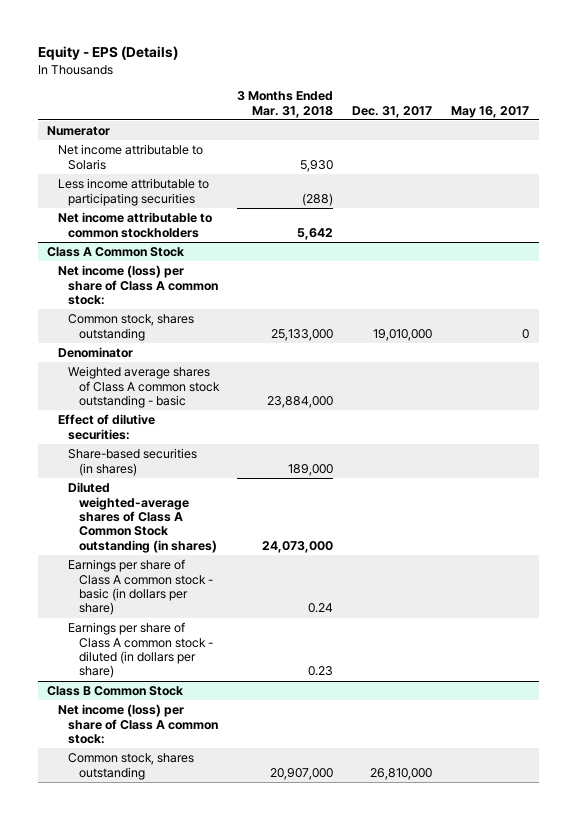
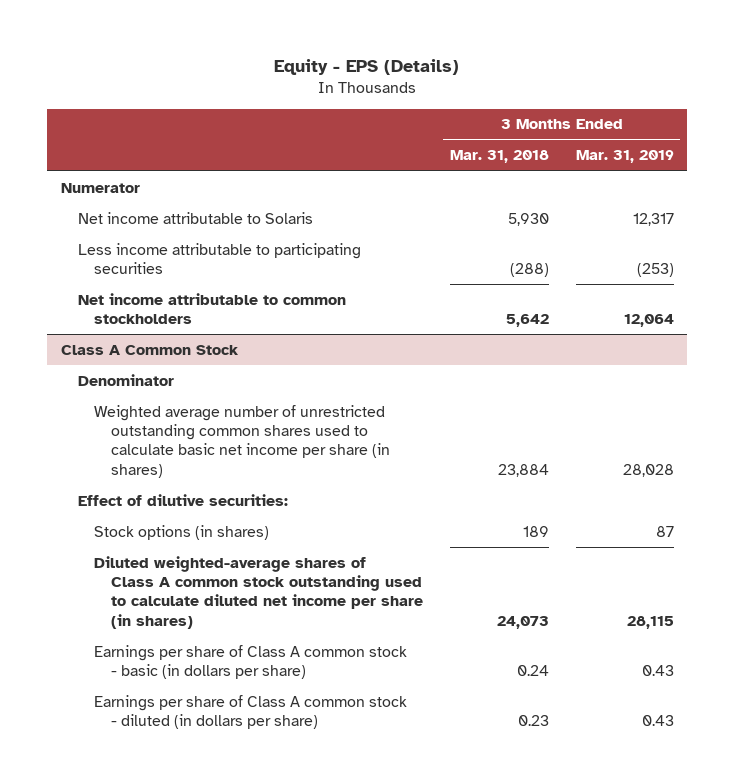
- | 3 Months Ended Mar. 31, 2018 | Dec. 31, 2017 | May 16, 2017
+ | 3 Months Ended Mar. 31, 2018 | 3 Months Ended Mar. 31, 2019
@ Class A Common Stock
- Net income (loss) per share of Class A common stock:
- Common stock, shares outstanding | 25,133,000 | 19,010,000 | 0
- Weighted average shares of Class A common stock outstanding - basic | 23,884,000 | |
+ Weighted average number of unrestricted outstanding common shares used to calculate basic net income per share (in shares) | 23,884 | 28,028
- Share-based securities (in shares) | 189,000 | |
- Diluted weighted-average shares of Class A Common Stock outstanding (in shares) | 24,073,000 | |
+ Stock options (in shares) | 189 | 87
+ Diluted weighted-average shares of Class A common stock outstanding used to calculate diluted net income per share (in shares) | 24,073 | 28,115
- Class B Common Stock
- Net income (loss) per share of Class A common stock:
- Common stock, shares outstanding | 20,907,000 | 26,810,000 |

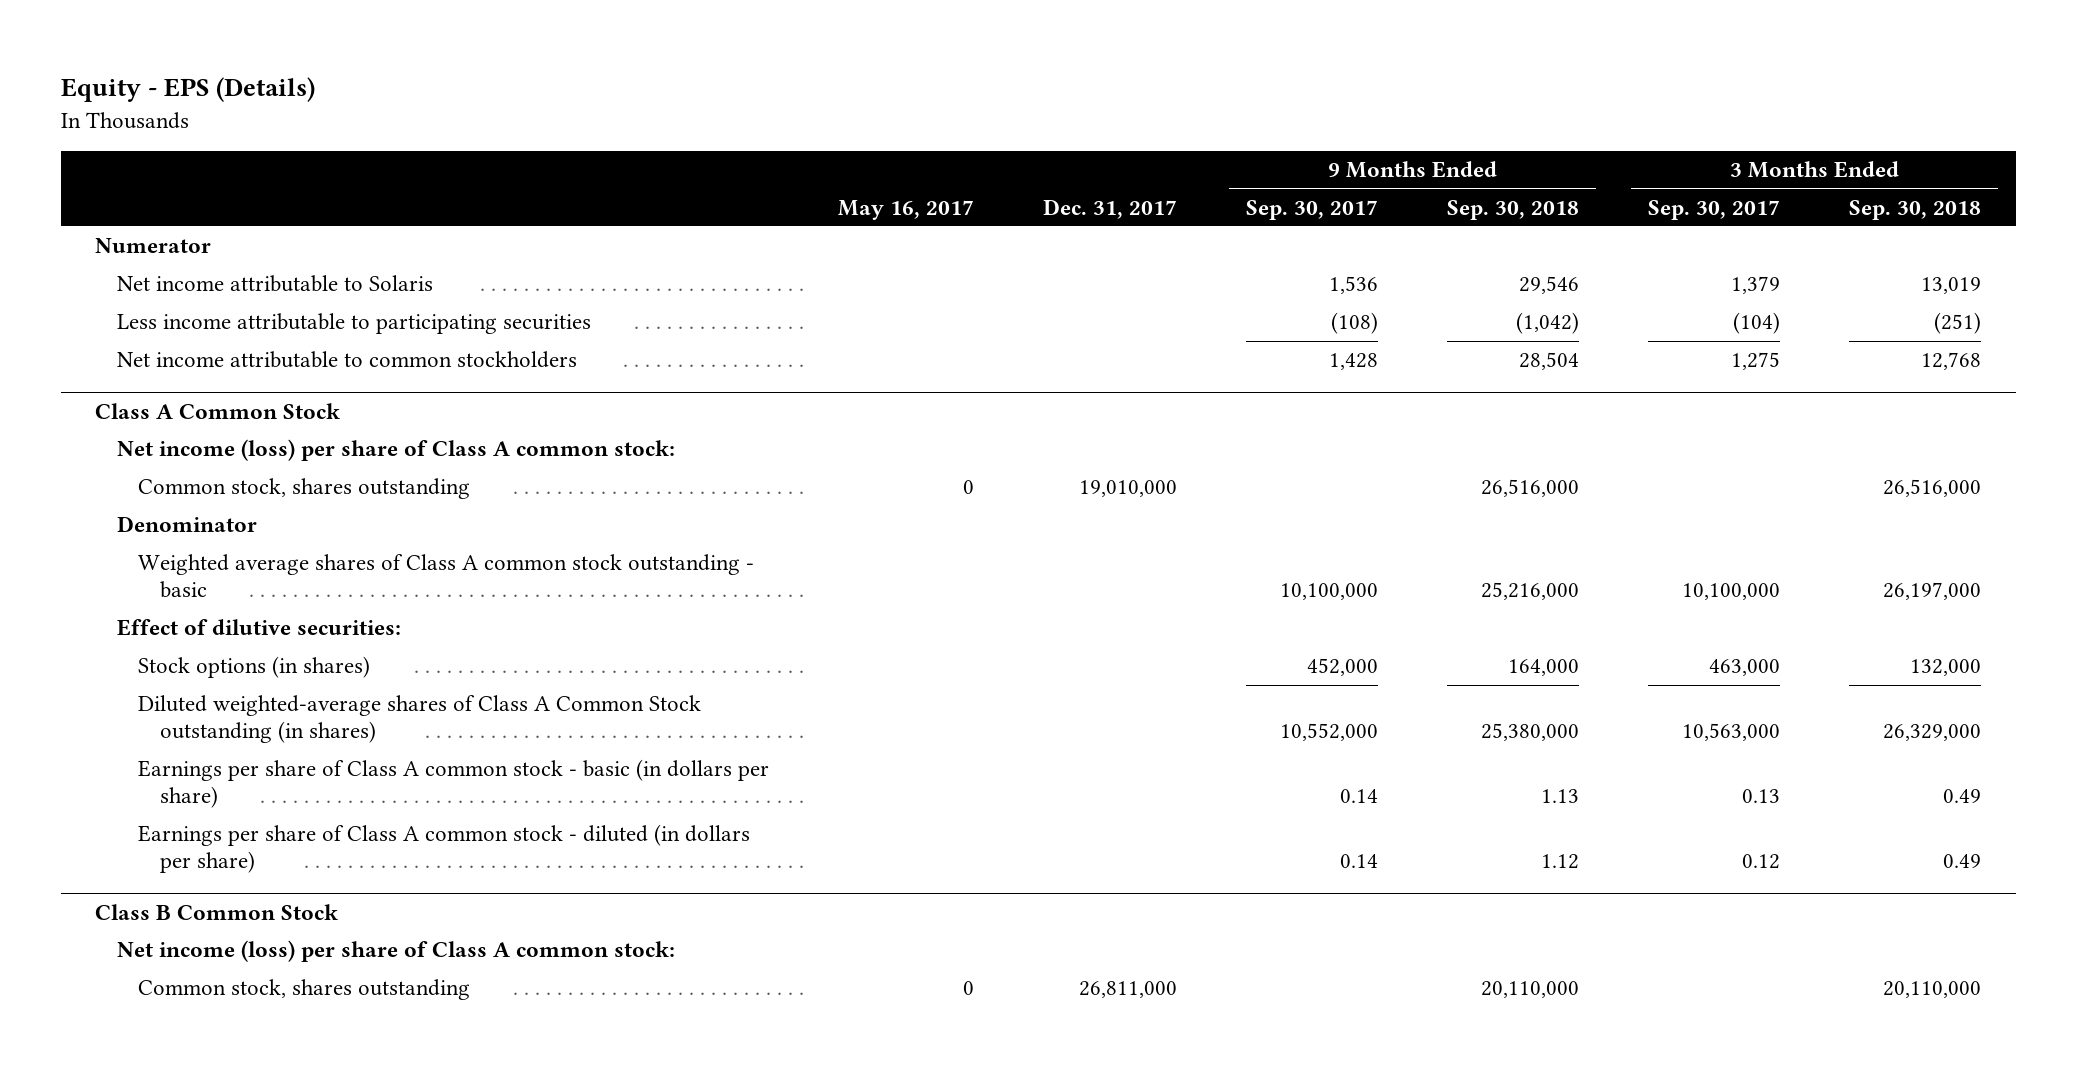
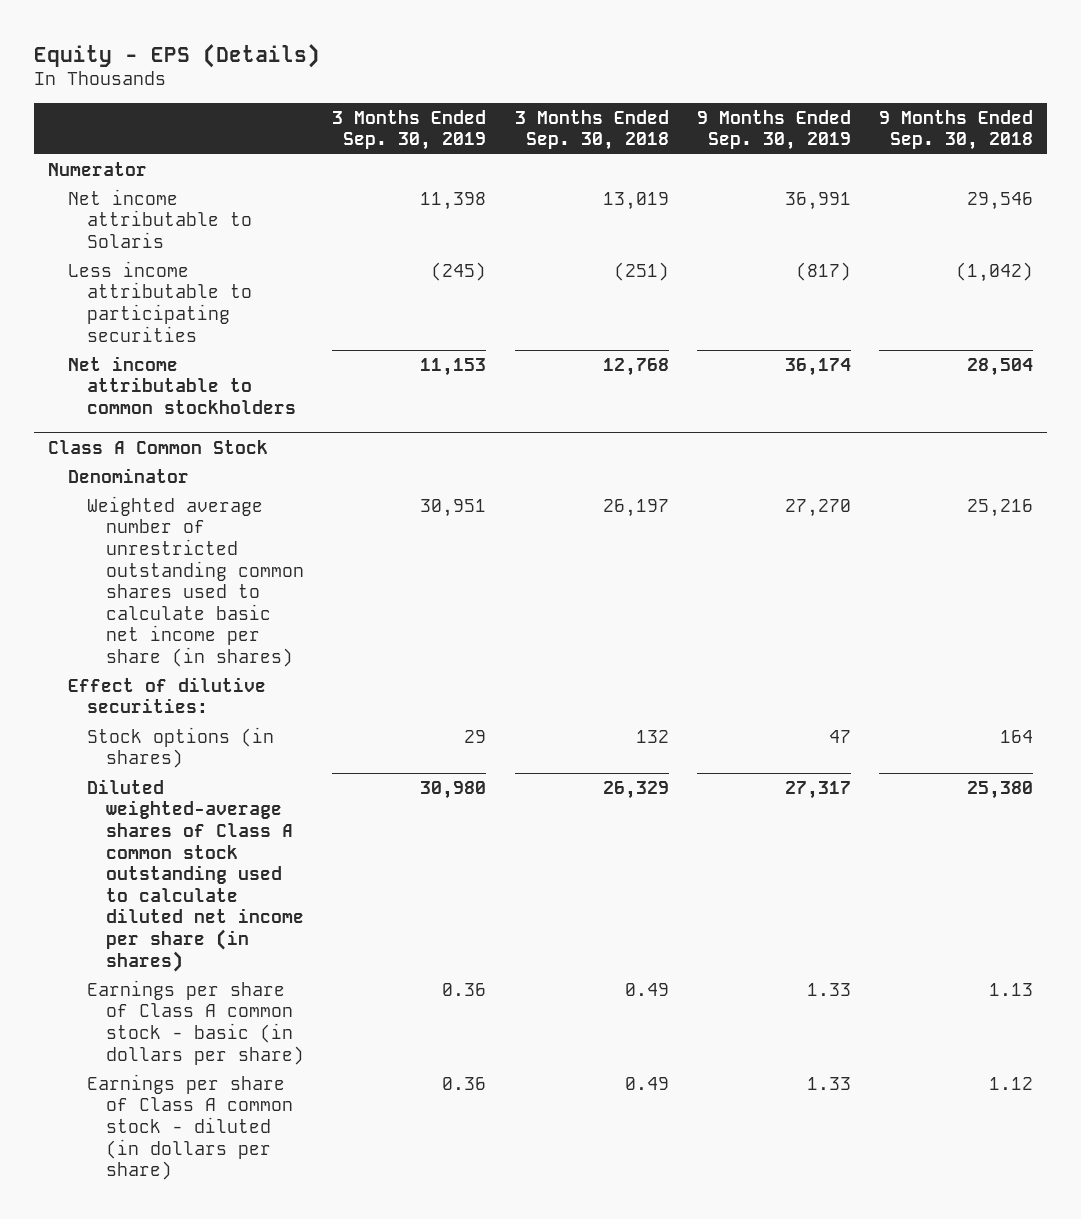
- | May 16, 2017 | Dec. 31, 2017 | 9 Months Ended Sep. 30, 2017 | 9 Months Ended Sep. 30, 2018 | 3 Months Ended Sep. 30, 2017 | 3 Months Ended Sep. 30, 2018
+ | 3 Months Ended Sep. 30, 2019 | 3 Months Ended Sep. 30, 2018 | 9 Months Ended Sep. 30, 2019 | 9 Months Ended Sep. 30, 2018
@ Class A Common Stock
- Net income (loss) per share of Class A common stock:
- Common stock, shares outstanding | 0 | 19,010,000 | | 26,516,000 | | 26,516,000
- Weighted average shares of Class A common stock outstanding - basic | | | 10,100,000 | 25,216,000 | 10,100,000 | 26,197,000
+ Weighted average number of unrestricted outstanding common shares used to calculate basic net income per share (in shares) | 30,951 | 26,197 | 27,270 | 25,216
- Stock options (in shares) | | | 452,000 | 164,000 | 463,000 | 132,000
- Diluted weighted-average shares of Class A Common Stock outstanding (in shares) | | | 10,552,000 | 25,380,000 | 10,563,000 | 26,329,000
+ Stock options (in shares) | 29 | 132 | 47 | 164
+ Diluted weighted-average shares of Class A common stock outstanding used to calculate diluted net income per share (in shares) | 30,980 | 26,329 | 27,317 | 25,380
- Class B Common Stock
- Net income (loss) per share of Class A common stock:
- Common stock, shares outstanding | 0 | 26,811,000 | | 20,110,000 | | 20,110,000

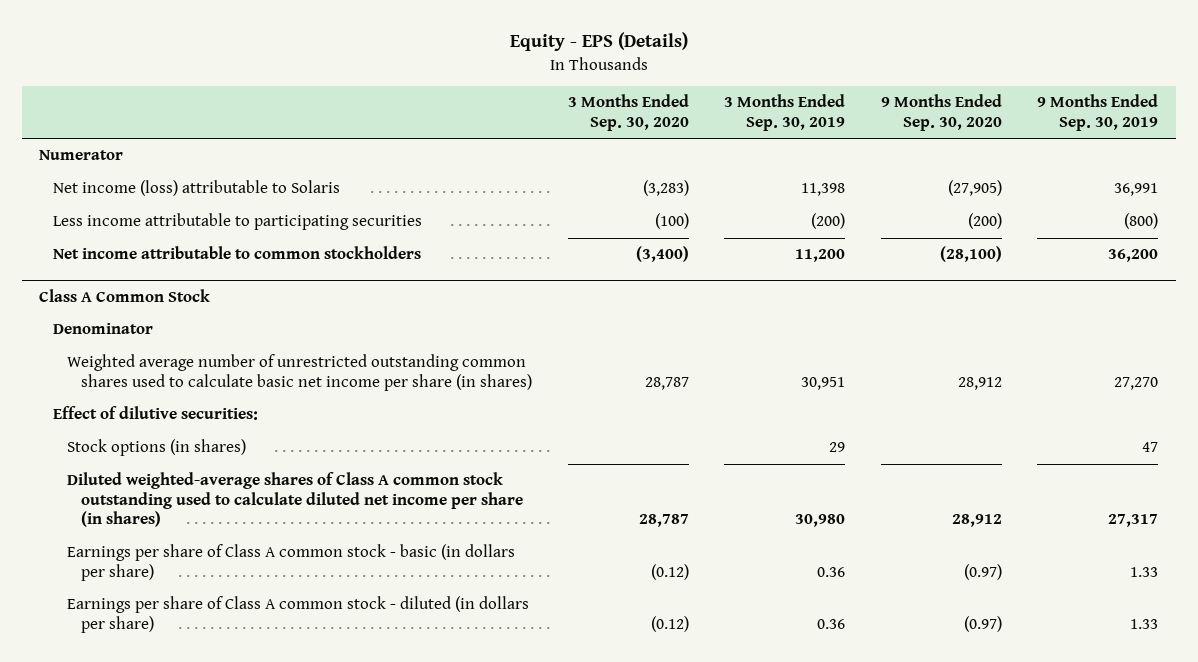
- | 3 Months Ended Sep. 30, 2019 | 3 Months Ended Sep. 30, 2018 | 9 Months Ended Sep. 30, 2019 | 9 Months Ended Sep. 30, 2018
+ | 3 Months Ended Sep. 30, 2020 | 3 Months Ended Sep. 30, 2019 | 9 Months Ended Sep. 30, 2020 | 9 Months Ended Sep. 30, 2019
- Net income attributable to Solaris | 11,398 | 13,019 | 36,991 | 29,546
- Less income attributable to participating securities | (245) | (251) | (817) | (1,042)
- Net income attributable to common stockholders | 11,153 | 12,768 | 36,174 | 28,504
+ Net income (loss) attributable to Solaris | (3,283) | 11,398 | (27,905) | 36,991
+ Less income attributable to participating securities | (100) | (200) | (200) | (800)
+ Net income attributable to common stockholders | (3,400) | 11,200 | (28,100) | 36,200

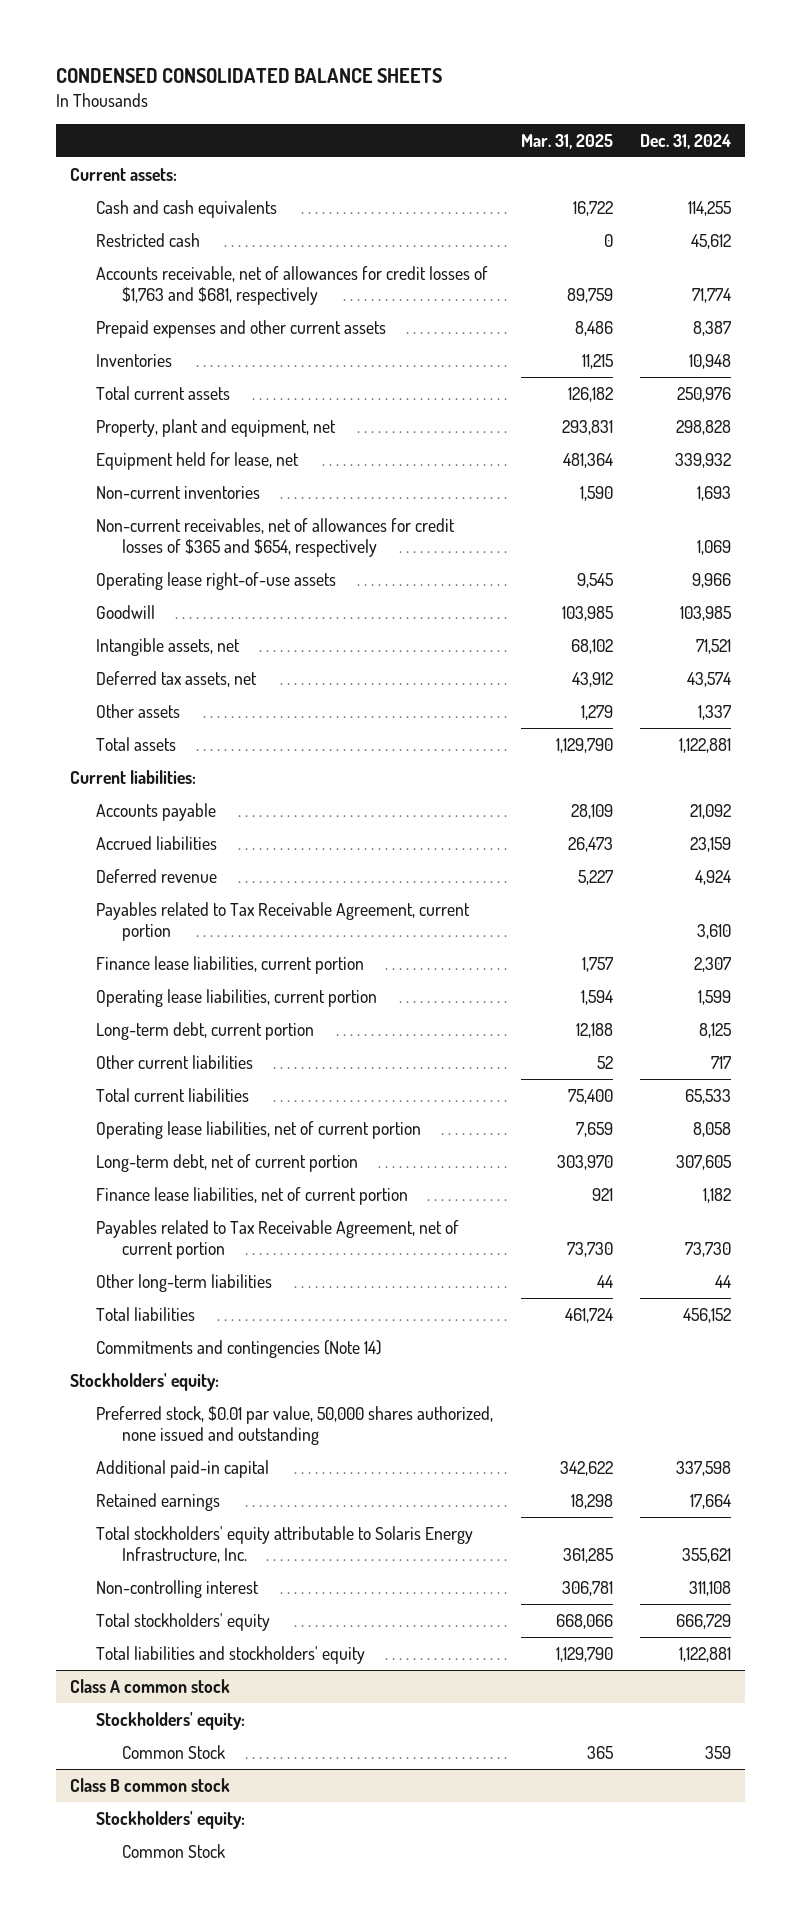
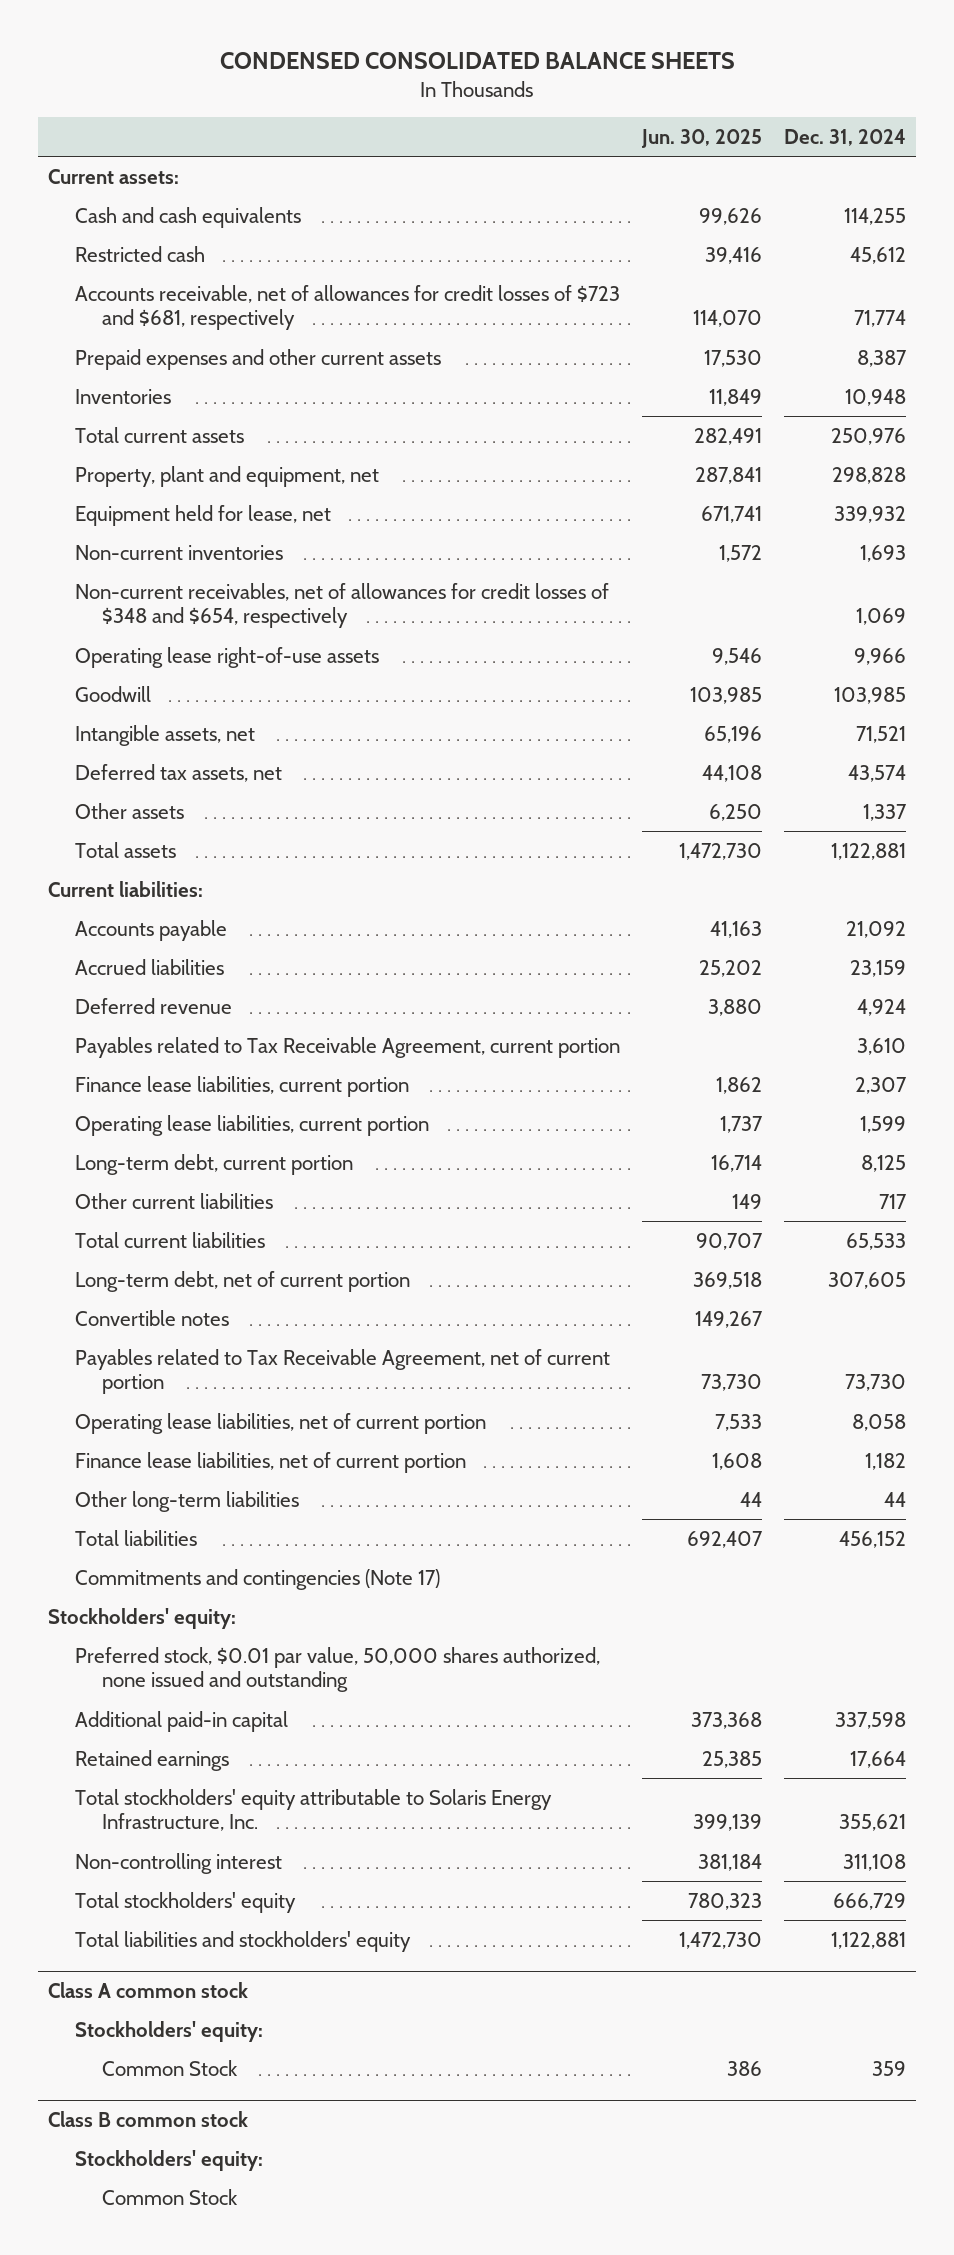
- | Mar. 31, 2025 | Dec. 31, 2024
+ | Jun. 30, 2025 | Dec. 31, 2024
- Accounts receivable, net of allowances for credit losses of $1,763 and $681, respectively | 89,759 | 71,774
+ Accounts receivable, net of allowances for credit losses of $723 and $681, respectively | 114,070 | 71,774
- Non-current receivables, net of allowances for credit losses of $365 and $654, respectively | | 1,069
+ Non-current receivables, net of allowances for credit losses of $348 and $654, respectively | | 1,069
+ Convertible notes | 149,267 |
moved down: Operating lease liabilities, net of current portion | 7,533 | 8,058
moved down: Finance lease liabilities, net of current portion | 1,608 | 1,182
- Commitments and contingencies (Note 14)
+ Commitments and contingencies (Note 17)

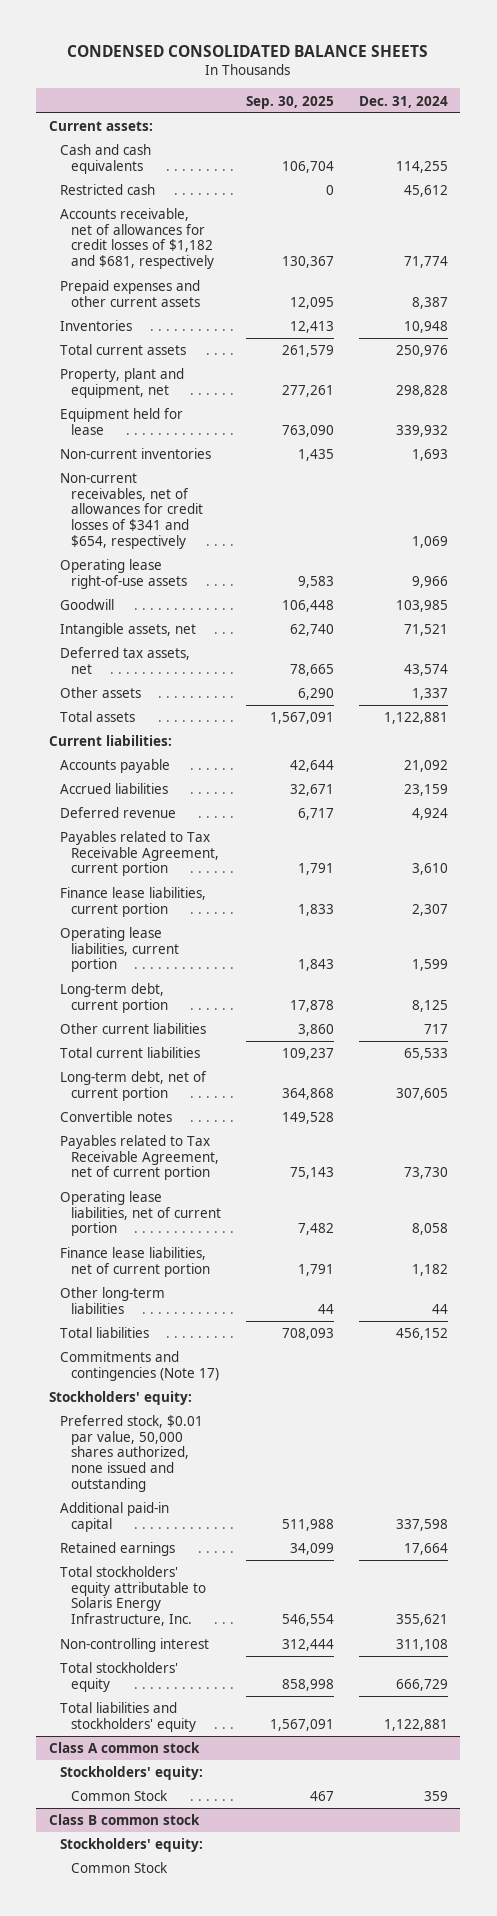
- | Jun. 30, 2025 | Dec. 31, 2024
+ | Sep. 30, 2025 | Dec. 31, 2024
- Accounts receivable, net of allowances for credit losses of $723 and $681, respectively | 114,070 | 71,774
+ Accounts receivable, net of allowances for credit losses of $1,182 and $681, respectively | 130,367 | 71,774
- Equipment held for lease, net | 671,741 | 339,932
+ Equipment held for lease | 763,090 | 339,932
- Non-current receivables, net of allowances for credit losses of $348 and $654, respectively | | 1,069
+ Non-current receivables, net of allowances for credit losses of $341 and $654, respectively | | 1,069

